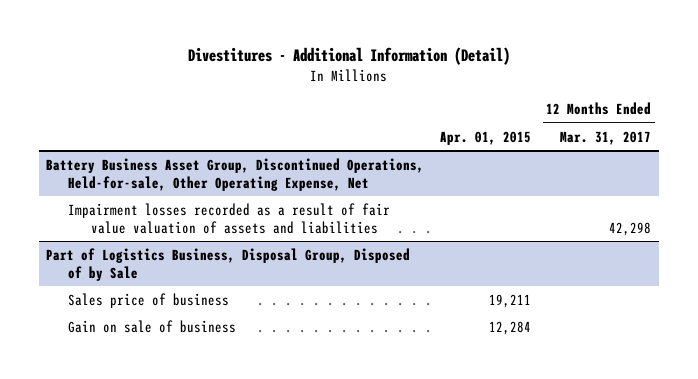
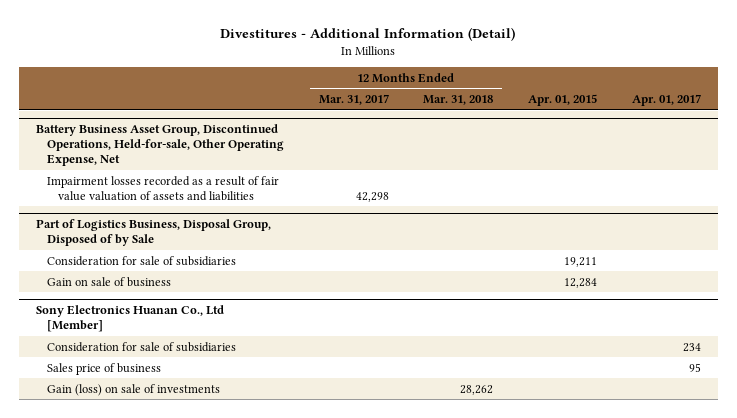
- | Apr. 01, 2015 | 12 Months Ended Mar. 31, 2017
+ | 12 Months Ended Mar. 31, 2017 | 12 Months Ended Mar. 31, 2018 | Apr. 01, 2015 | Apr. 01, 2017
@ Part of Logistics Business, Disposal Group, Disposed of by Sale
- Sales price of business | 19,211 |
+ Consideration for sale of subsidiaries | | | 19,211 |
+ Sony Electronics Huanan Co., Ltd [Member]
+ Consideration for sale of subsidiaries | | | | 234
+ Sales price of business | | | | 95
+ Gain (loss) on sale of investments | | 28,262 | |

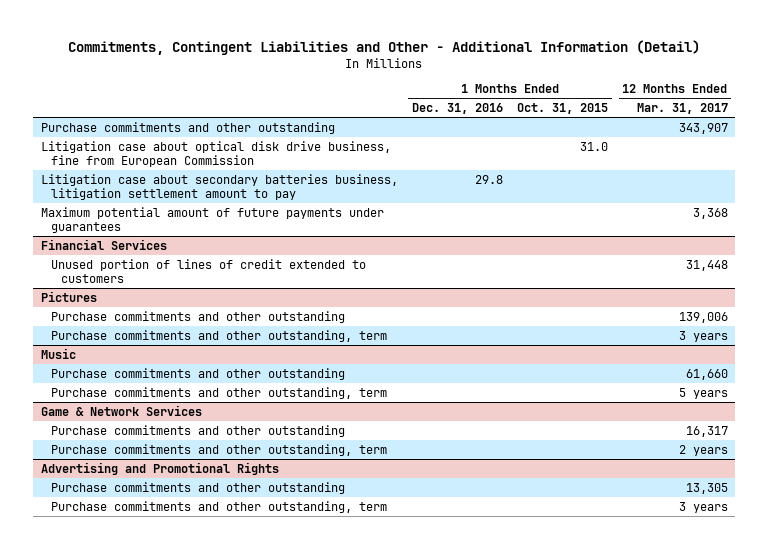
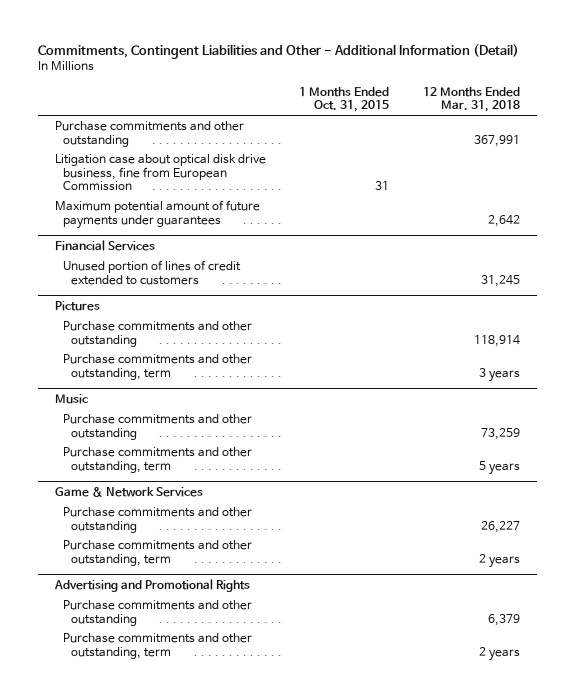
- | 1 Months Ended Dec. 31, 2016 | 1 Months Ended Oct. 31, 2015 | 12 Months Ended Mar. 31, 2017
+ | 1 Months Ended Oct. 31, 2015 | 12 Months Ended Mar. 31, 2018
- Litigation case about optical disk drive business, fine from European Commission | | 31.0 |
- Litigation case about secondary batteries business, litigation settlement amount to pay | 29.8 | |
+ Litigation case about optical disk drive business, fine from European Commission | 31 |

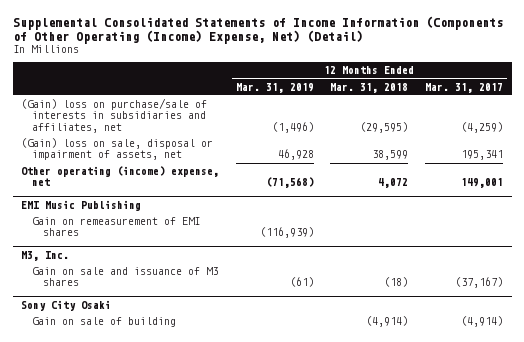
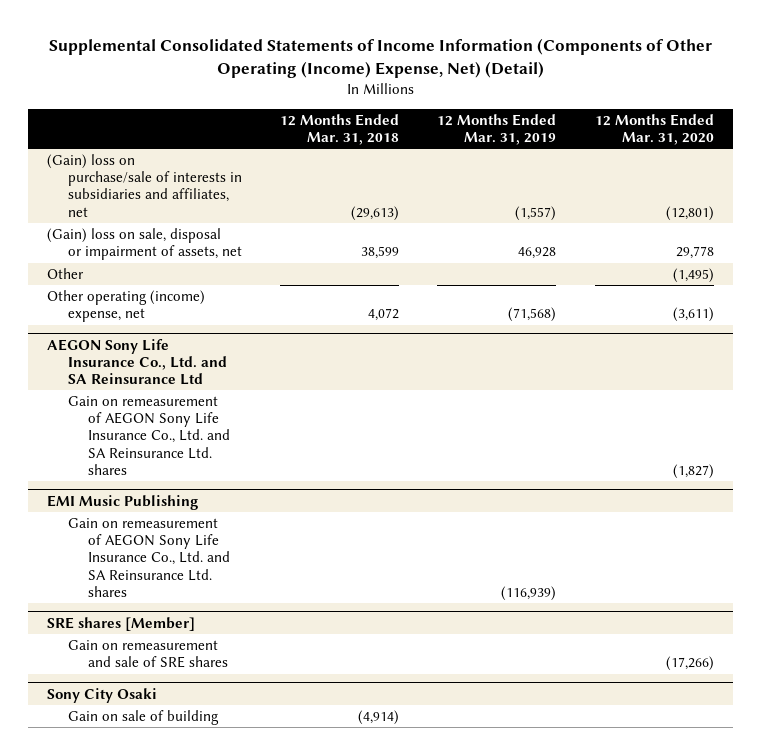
- | 12 Months Ended Mar. 31, 2019 | 12 Months Ended Mar. 31, 2018 | 12 Months Ended Mar. 31, 2017
+ | 12 Months Ended Mar. 31, 2018 | 12 Months Ended Mar. 31, 2019 | 12 Months Ended Mar. 31, 2020
- (Gain) loss on purchase/sale of interests in subsidiaries and affiliates, net | (1,496) | (29,595) | (4,259)
+ (Gain) loss on purchase/sale of interests in subsidiaries and affiliates, net | (29,613) | (1,557) | (12,801)
+ Other | | | (1,495)
+ AEGON Sony Life Insurance Co., Ltd. and SA Reinsurance Ltd
+ Gain on remeasurement of AEGON Sony Life Insurance Co., Ltd. and SA Reinsurance Ltd. shares | | | (1,827)
@ EMI Music Publishing
- Gain on remeasurement of EMI shares | (116,939) | |
- M3, Inc.
- Gain on sale and issuance of M3 shares | (61) | (18) | (37,167)
@ EMI Music Publishing
+ Gain on remeasurement of AEGON Sony Life Insurance Co., Ltd. and SA Reinsurance Ltd. shares | | (116,939) |
+ SRE shares [Member]
+ Gain on remeasurement and sale of SRE shares | | | (17,266)

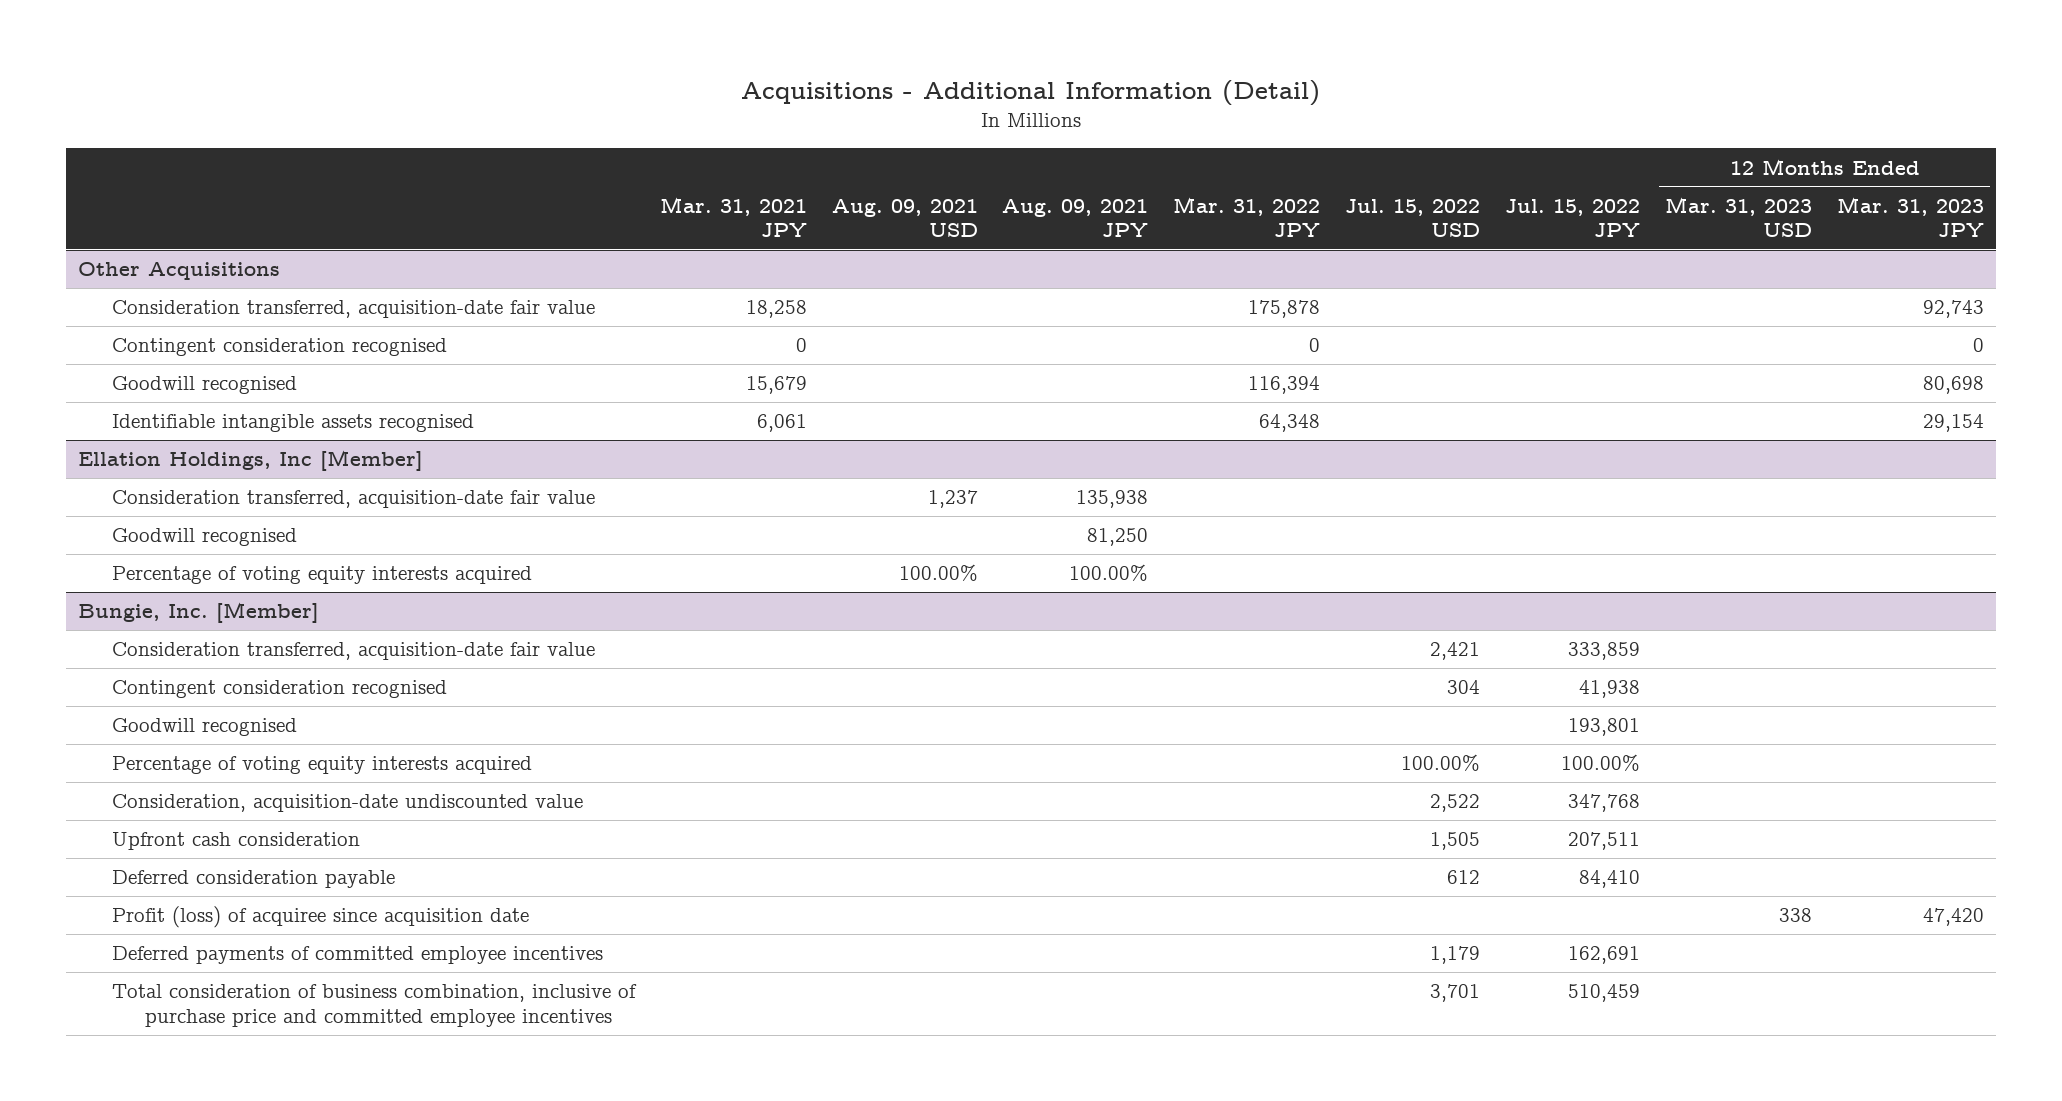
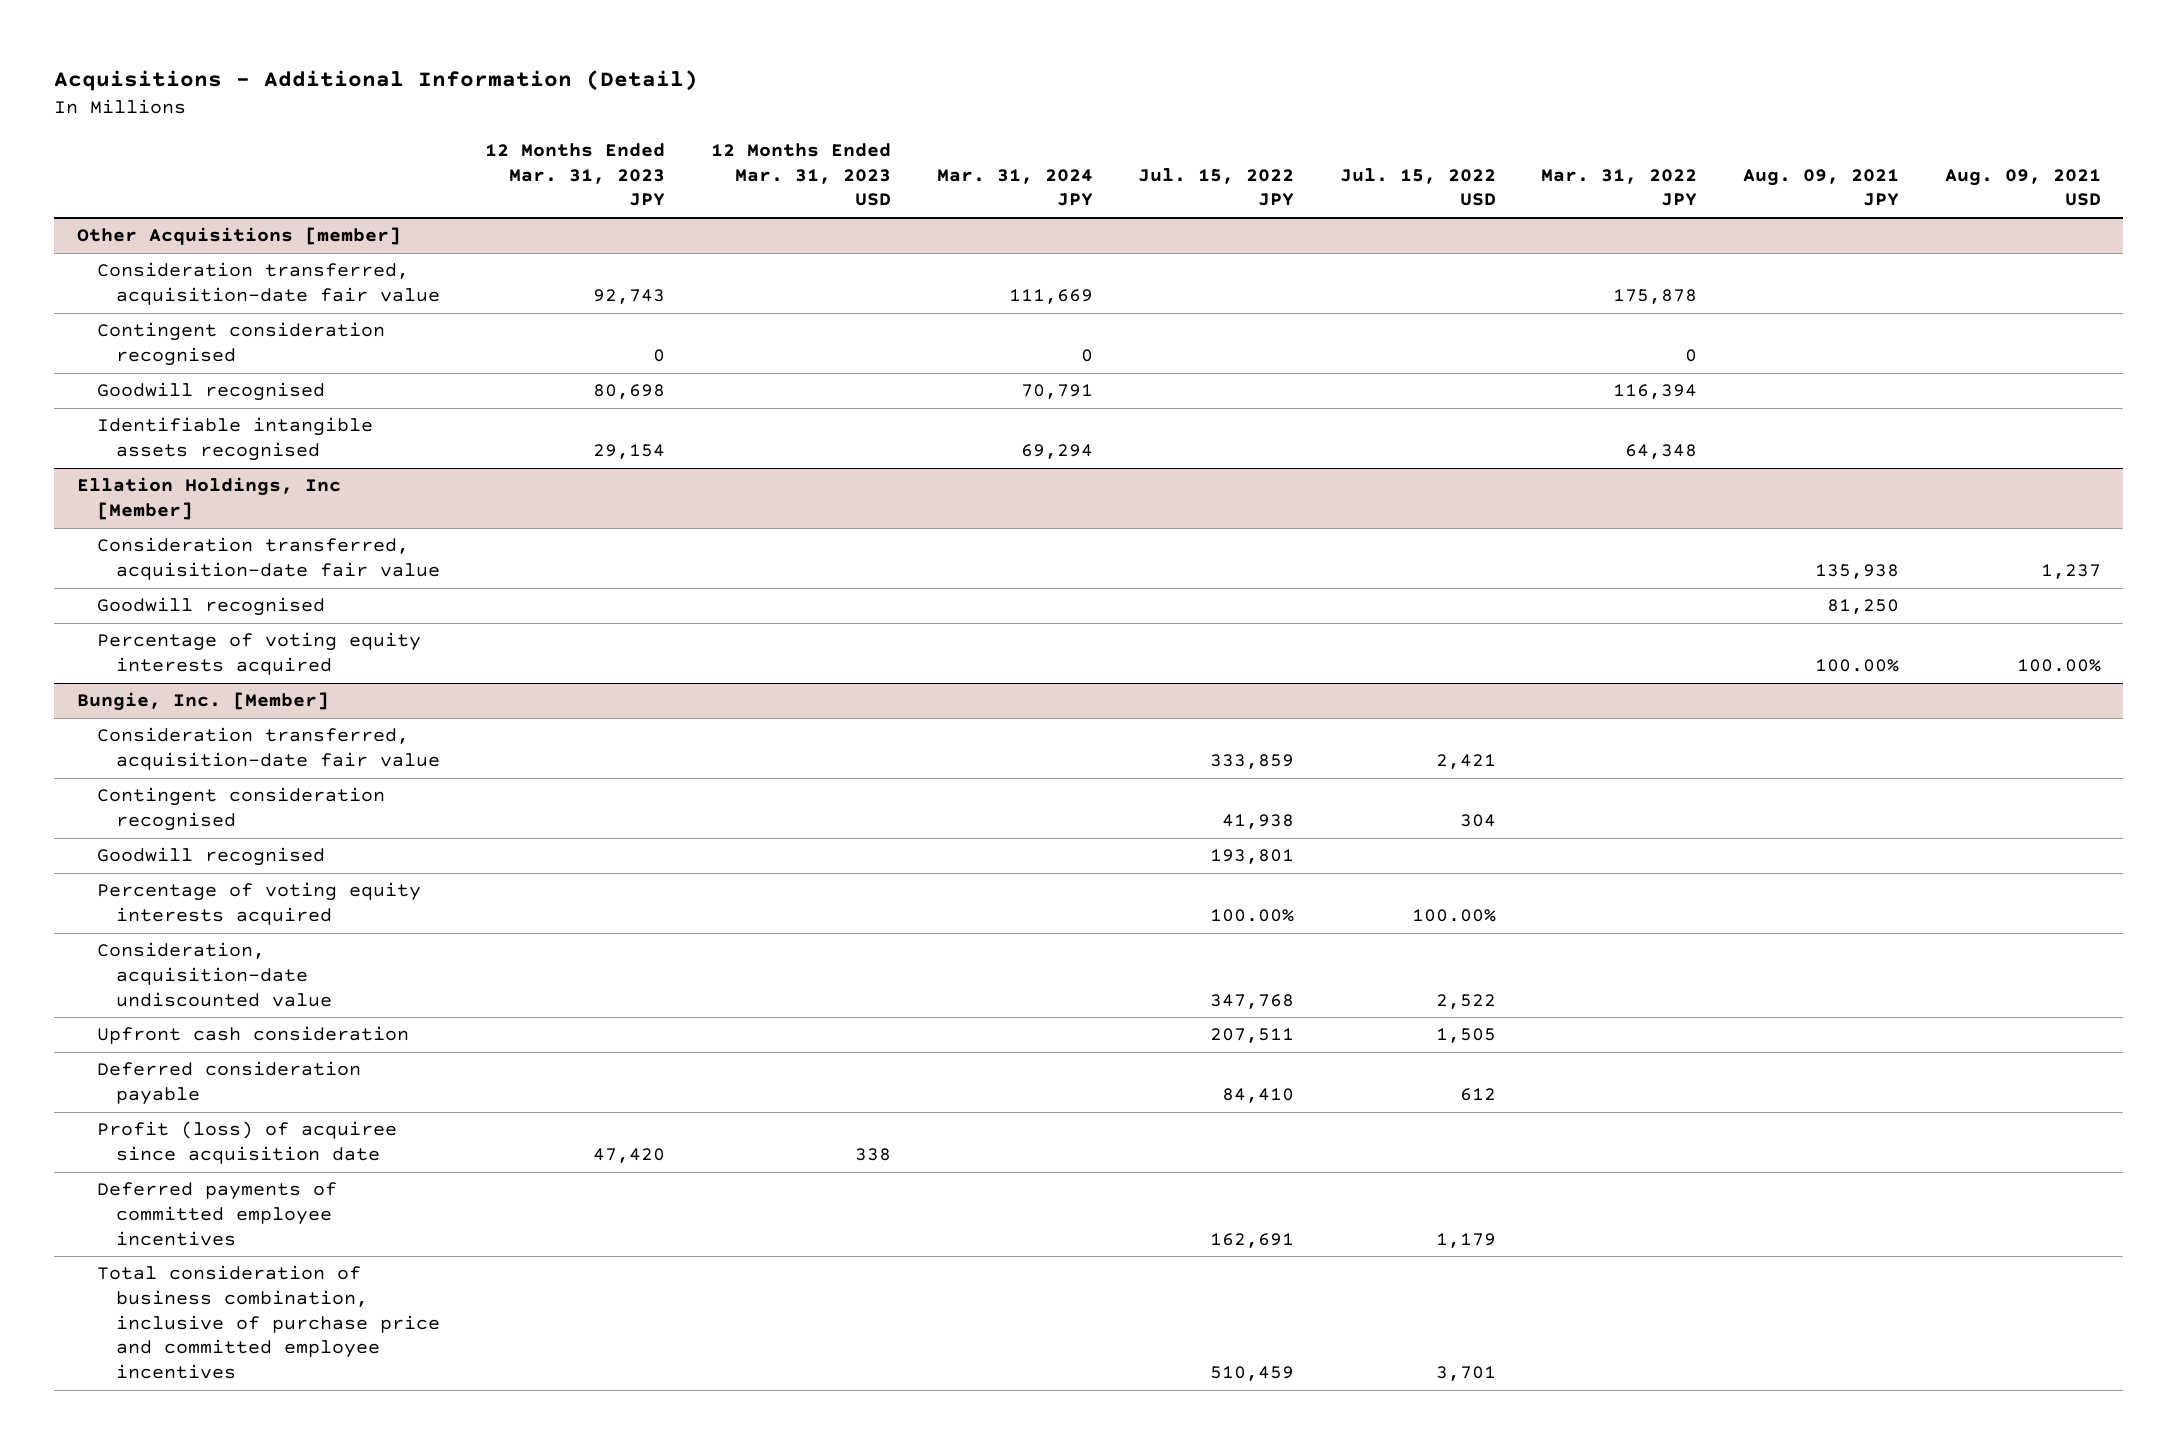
- | Mar. 31, 2021 JPY | Aug. 09, 2021 USD | Aug. 09, 2021 JPY | Mar. 31, 2022 JPY | Jul. 15, 2022 USD | Jul. 15, 2022 JPY | 12 Months Ended Mar. 31, 2023 USD | 12 Months Ended Mar. 31, 2023 JPY
+ | 12 Months Ended Mar. 31, 2023 JPY | 12 Months Ended Mar. 31, 2023 USD | Mar. 31, 2024 JPY | Jul. 15, 2022 JPY | Jul. 15, 2022 USD | Mar. 31, 2022 JPY | Aug. 09, 2021 JPY | Aug. 09, 2021 USD
- Other Acquisitions
+ Other Acquisitions [member]

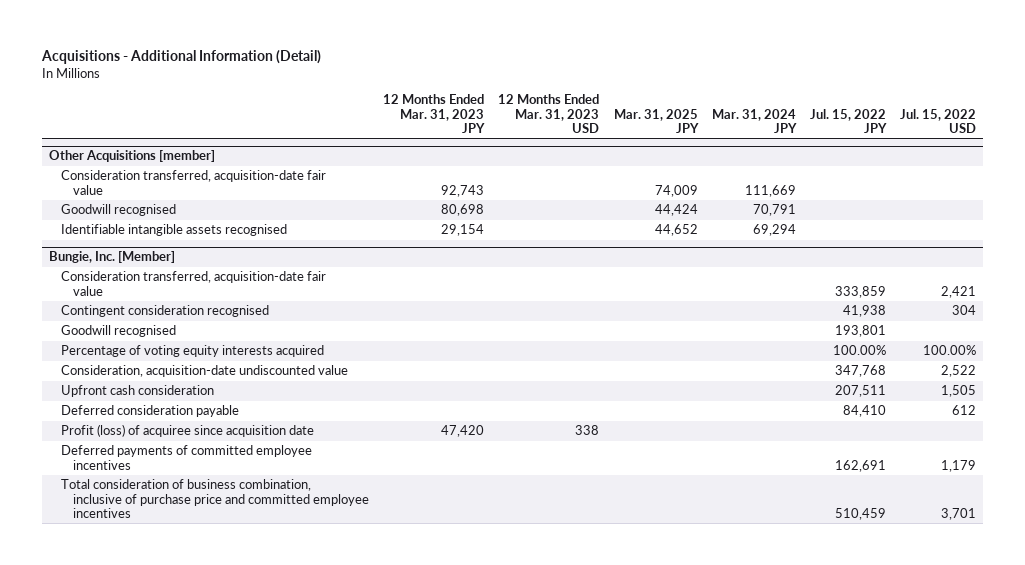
- | 12 Months Ended Mar. 31, 2023 JPY | 12 Months Ended Mar. 31, 2023 USD | Mar. 31, 2024 JPY | Jul. 15, 2022 JPY | Jul. 15, 2022 USD | Mar. 31, 2022 JPY | Aug. 09, 2021 JPY | Aug. 09, 2021 USD
+ | 12 Months Ended Mar. 31, 2023 JPY | 12 Months Ended Mar. 31, 2023 USD | Mar. 31, 2025 JPY | Mar. 31, 2024 JPY | Jul. 15, 2022 JPY | Jul. 15, 2022 USD
@ Other Acquisitions [member]
- Contingent consideration recognised | 0 | | 0 | | | 0 | |
- Ellation Holdings, Inc [Member]
- Consideration transferred, acquisition-date fair value | | | | | | | 135,938 | 1,237
- Goodwill recognised | | | | | | | 81,250 |
- Percentage of voting equity interests acquired | | | | | | | 100.00% | 100.00%

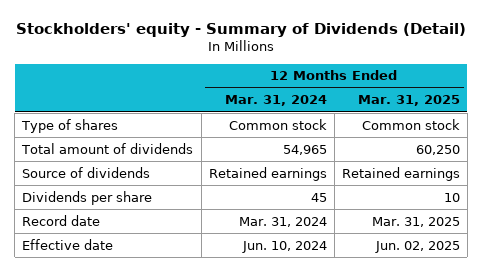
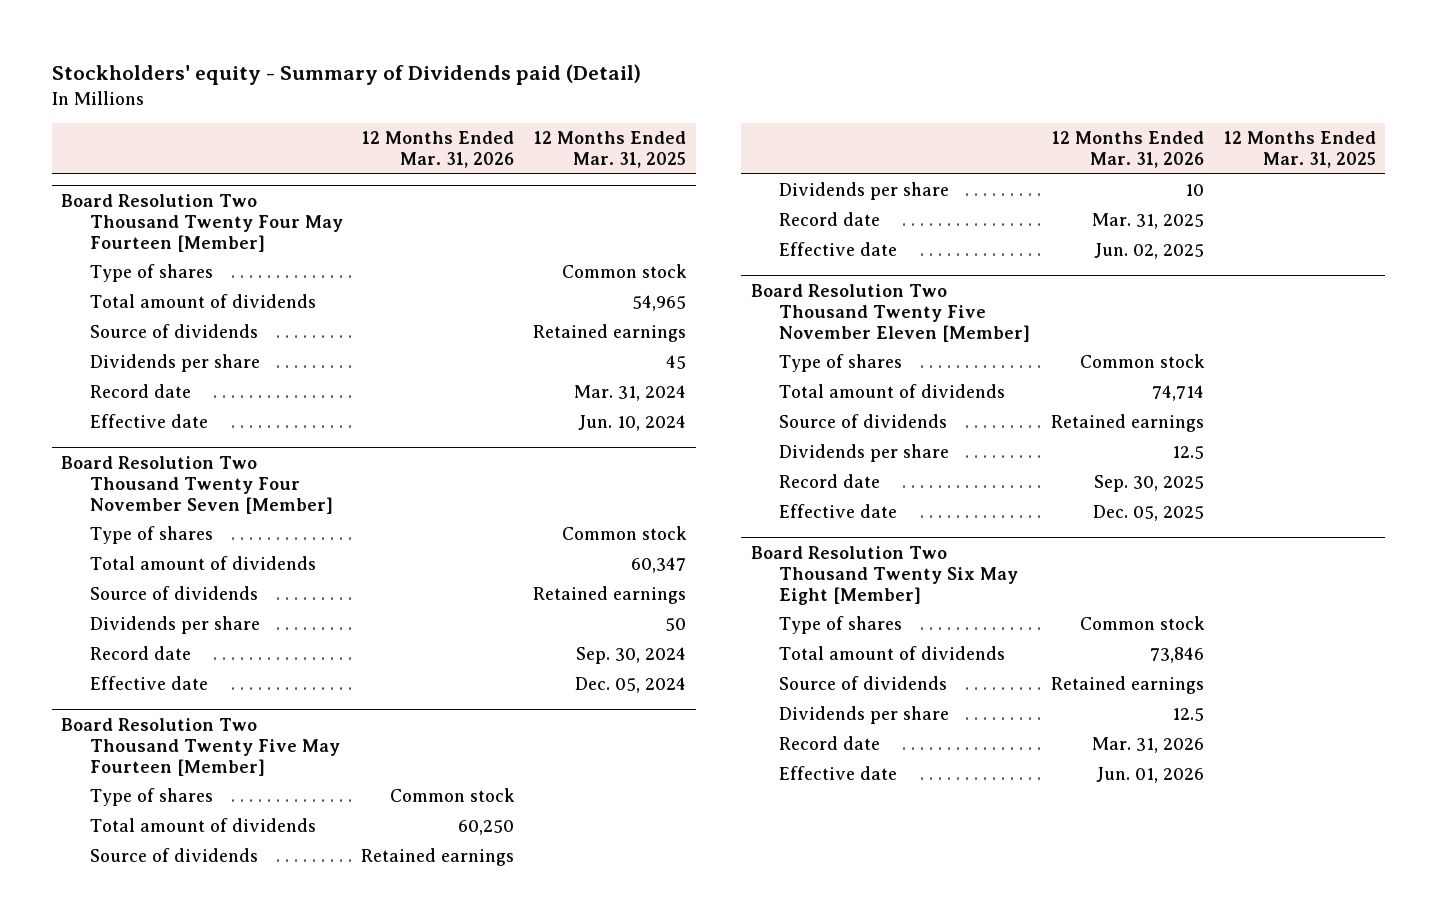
- Stockholders' equity - Summary of Dividends (Detail)
+ Stockholders' equity - Summary of Dividends paid (Detail)
- | 12 Months Ended Mar. 31, 2024 | 12 Months Ended Mar. 31, 2025
+ | 12 Months Ended Mar. 31, 2026 | 12 Months Ended Mar. 31, 2025
- Type of shares | Common stock | Common stock
- Total amount of dividends | 54,965 | 60,250
- Source of dividends | Retained earnings | Retained earnings
- Dividends per share | 45 | 10
- Record date | Mar. 31, 2024 | Mar. 31, 2025
- Effective date | Jun. 10, 2024 | Jun. 02, 2025
+ Board Resolution Two Thousand Twenty Four May Fourteen [Member]
+ Type of shares | | Common stock
+ Total amount of dividends | | 54,965
+ Source of dividends | | Retained earnings
+ Dividends per share | | 45
+ Record date | | Mar. 31, 2024
+ Effective date | | Jun. 10, 2024
+ Board Resolution Two Thousand Twenty Four November Seven [Member]
+ Type of shares | | Common stock
+ Total amount of dividends | | 60,347
+ Source of dividends | | Retained earnings
+ Dividends per share | | 50
+ Record date | | Sep. 30, 2024
+ Effective date | | Dec. 05, 2024
+ Board Resolution Two Thousand Twenty Five May Fourteen [Member]
+ Type of shares | Common stock |
+ Total amount of dividends | 60,250 |
+ Source of dividends | Retained earnings |
+ Dividends per share | 10 |
+ Record date | Mar. 31, 2025 |
+ Effective date | Jun. 02, 2025 |
+ Board Resolution Two Thousand Twenty Five November Eleven [Member]
+ Type of shares | Common stock |
+ Total amount of dividends | 74,714 |
+ Source of dividends | Retained earnings |
+ Dividends per share | 12.5 |
+ Record date | Sep. 30, 2025 |
+ Effective date | Dec. 05, 2025 |
+ Board Resolution Two Thousand Twenty Six May Eight [Member]
+ Type of shares | Common stock |
+ Total amount of dividends | 73,846 |
+ Source of dividends | Retained earnings |
+ Dividends per share | 12.5 |
+ Record date | Mar. 31, 2026 |
+ Effective date | Jun. 01, 2026 |

